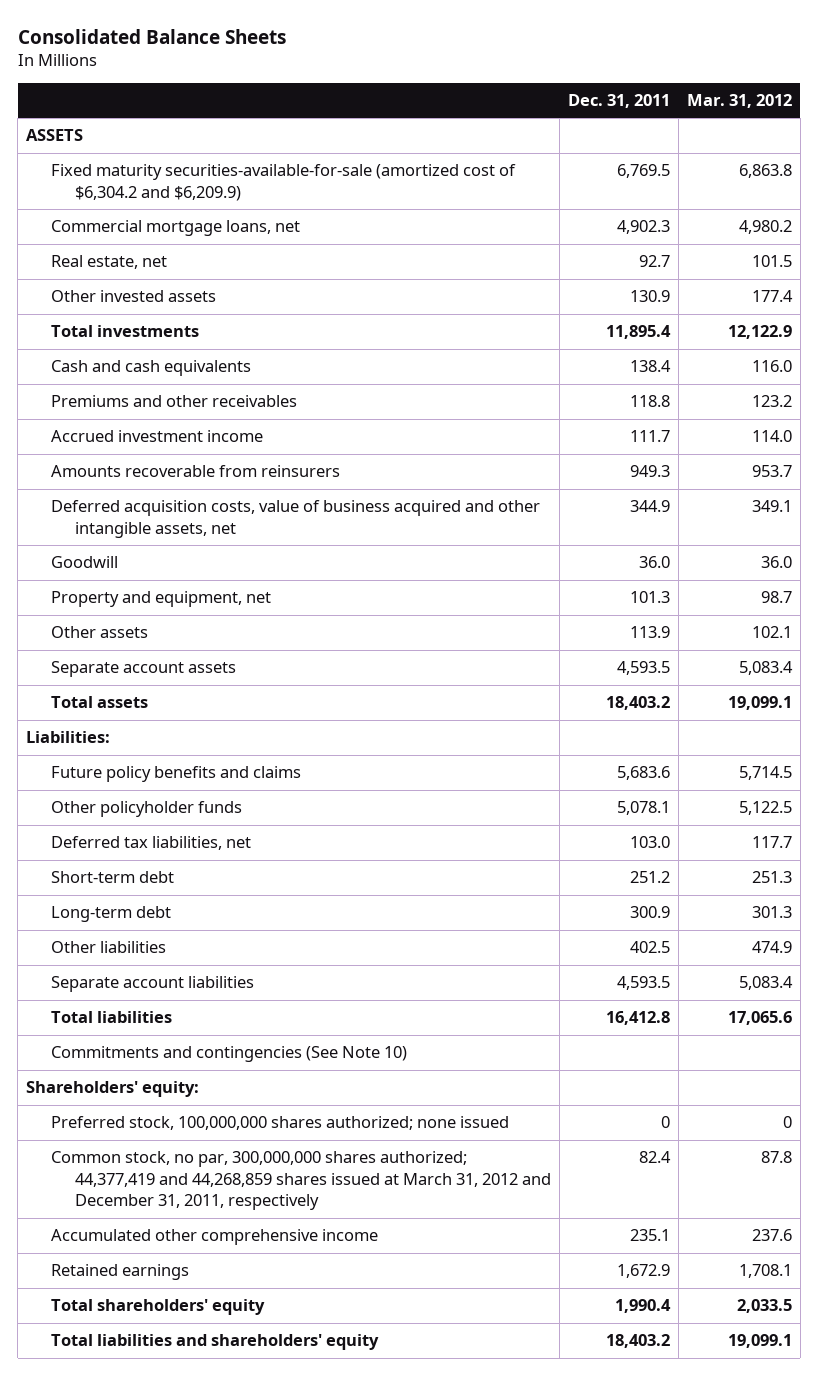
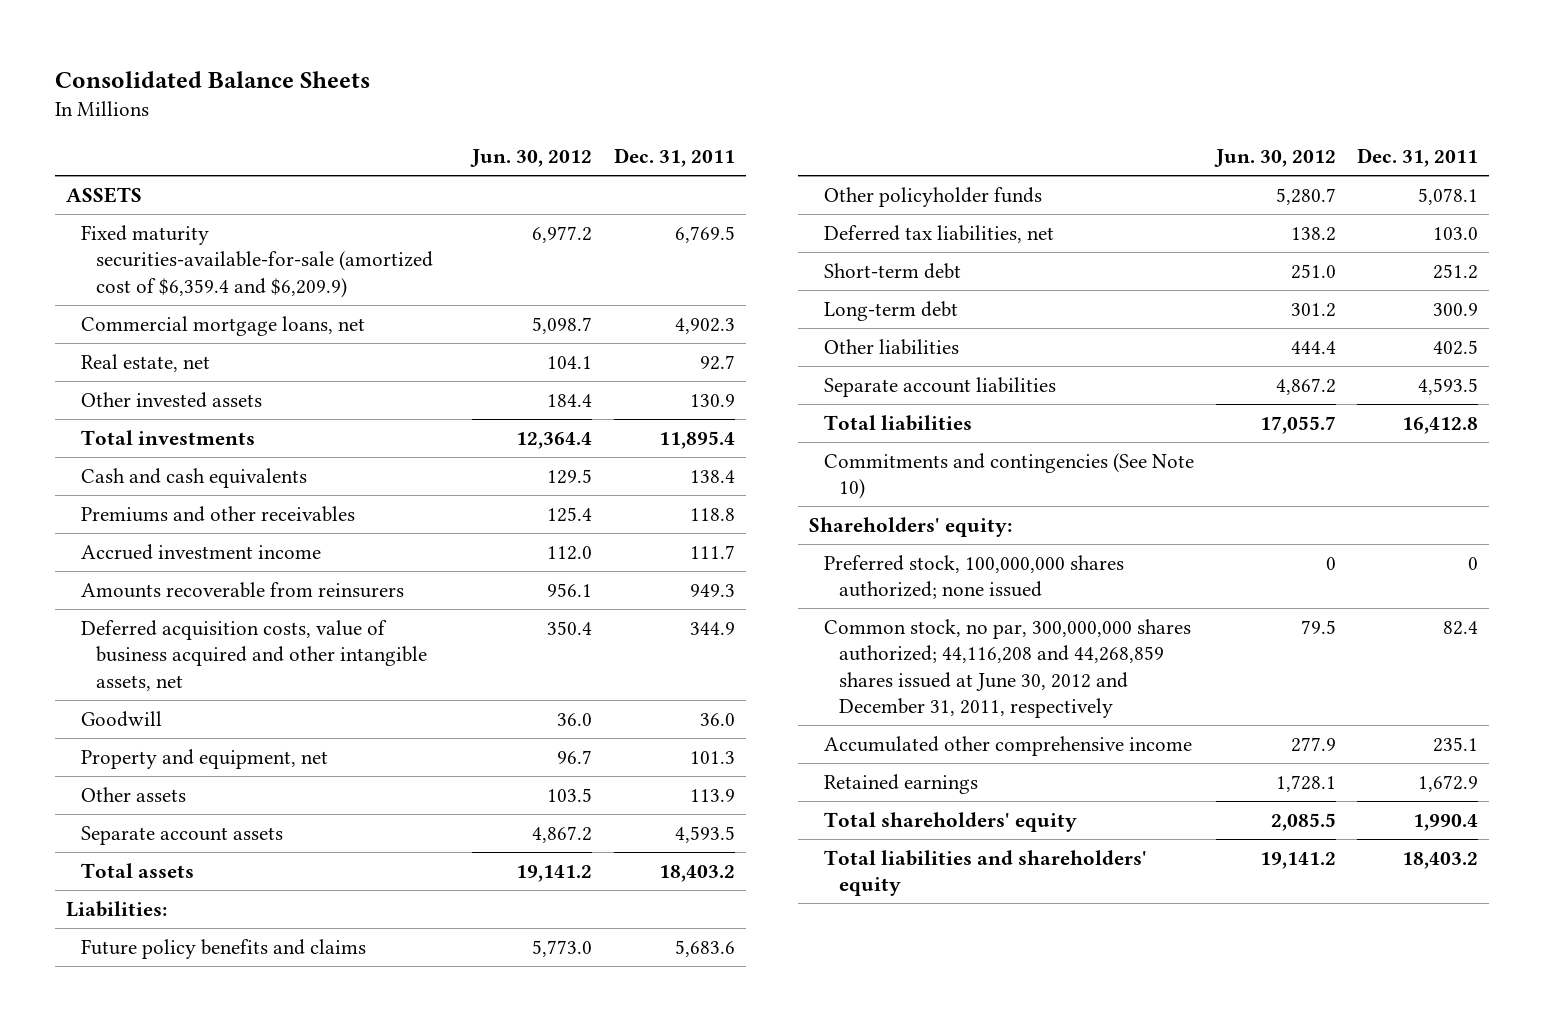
- | Dec. 31, 2011 | Mar. 31, 2012
+ | Jun. 30, 2012 | Dec. 31, 2011
- Fixed maturity securities-available-for-sale (amortized cost of $6,304.2 and $6,209.9) | 6,769.5 | 6,863.8
+ Fixed maturity securities-available-for-sale (amortized cost of $6,359.4 and $6,209.9) | 6,977.2 | 6,769.5
- Common stock, no par, 300,000,000 shares authorized; 44,377,419 and 44,268,859 shares issued at March 31, 2012 and December 31, 2011, respectively | 82.4 | 87.8
+ Common stock, no par, 300,000,000 shares authorized; 44,116,208 and 44,268,859 shares issued at June 30, 2012 and December 31, 2011, respectively | 79.5 | 82.4

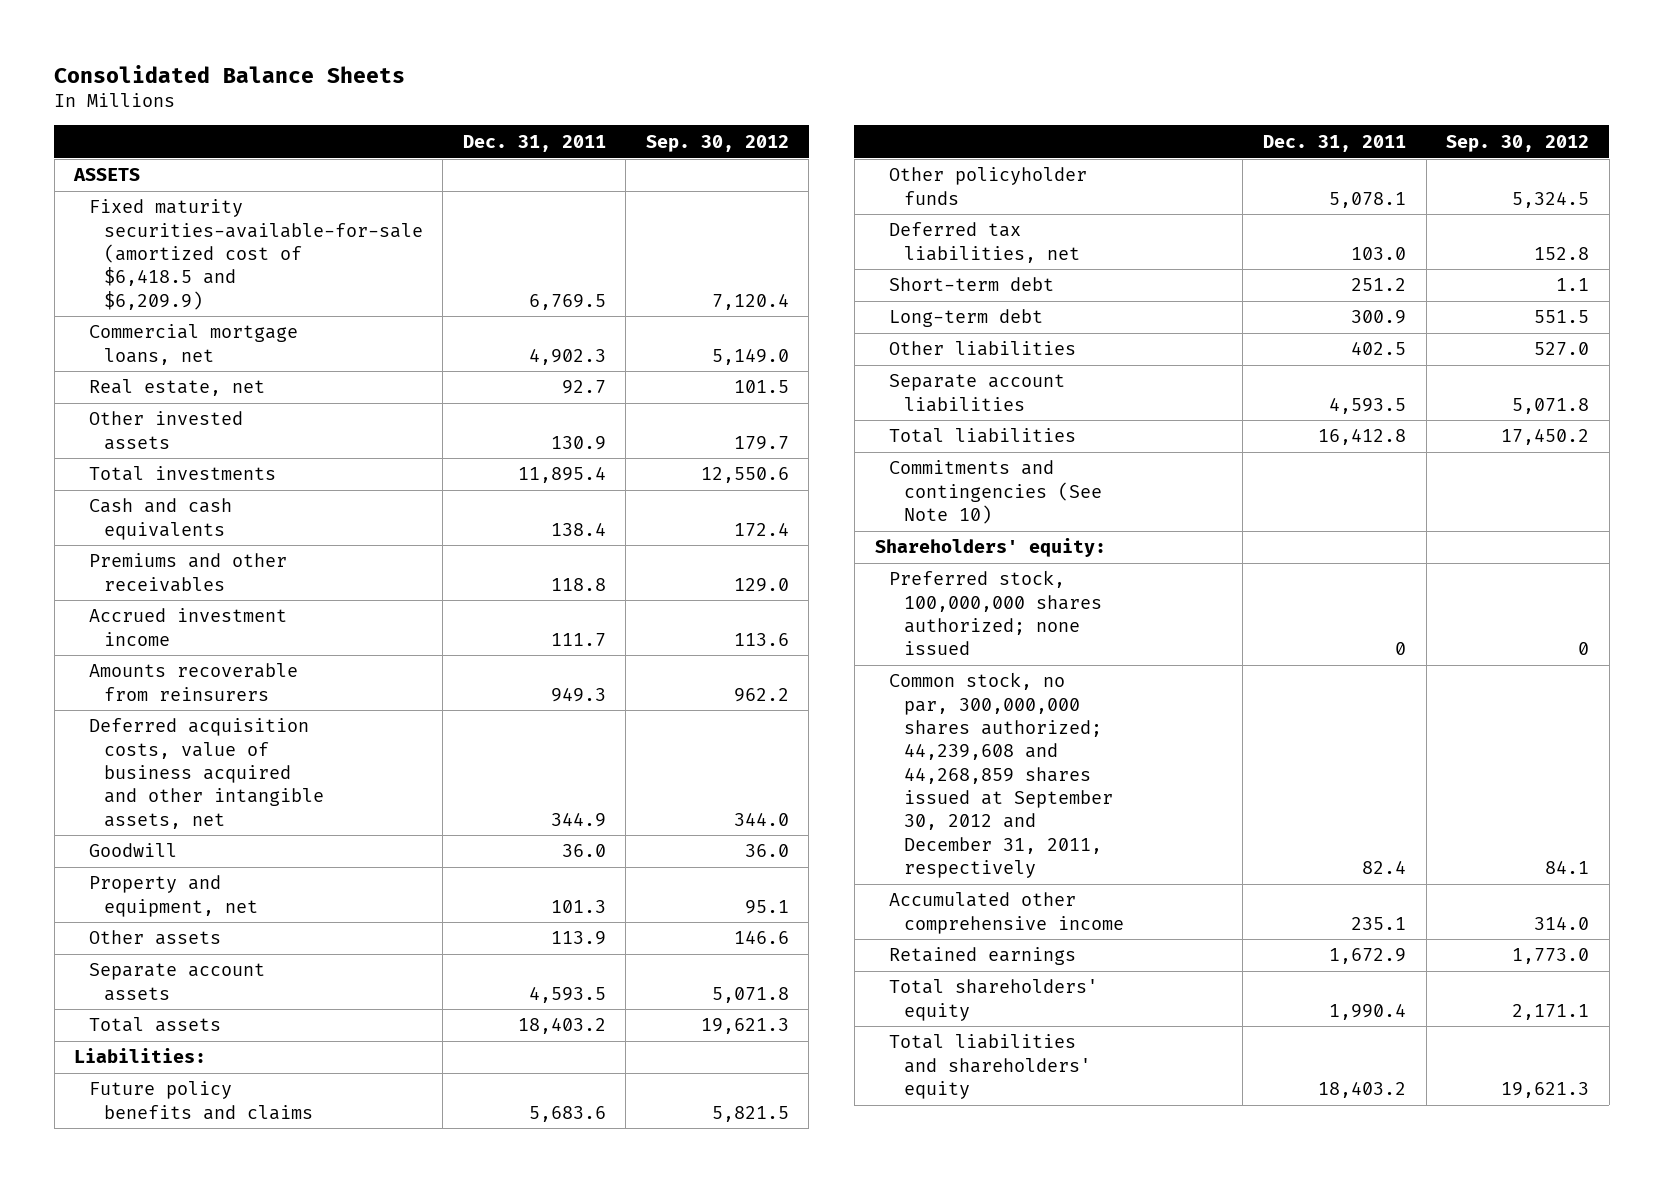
- | Jun. 30, 2012 | Dec. 31, 2011
+ | Dec. 31, 2011 | Sep. 30, 2012
- Fixed maturity securities-available-for-sale (amortized cost of $6,359.4 and $6,209.9) | 6,977.2 | 6,769.5
+ Fixed maturity securities-available-for-sale (amortized cost of $6,418.5 and $6,209.9) | 6,769.5 | 7,120.4
- Common stock, no par, 300,000,000 shares authorized; 44,116,208 and 44,268,859 shares issued at June 30, 2012 and December 31, 2011, respectively | 79.5 | 82.4
+ Common stock, no par, 300,000,000 shares authorized; 44,239,608 and 44,268,859 shares issued at September 30, 2012 and December 31, 2011, respectively | 82.4 | 84.1

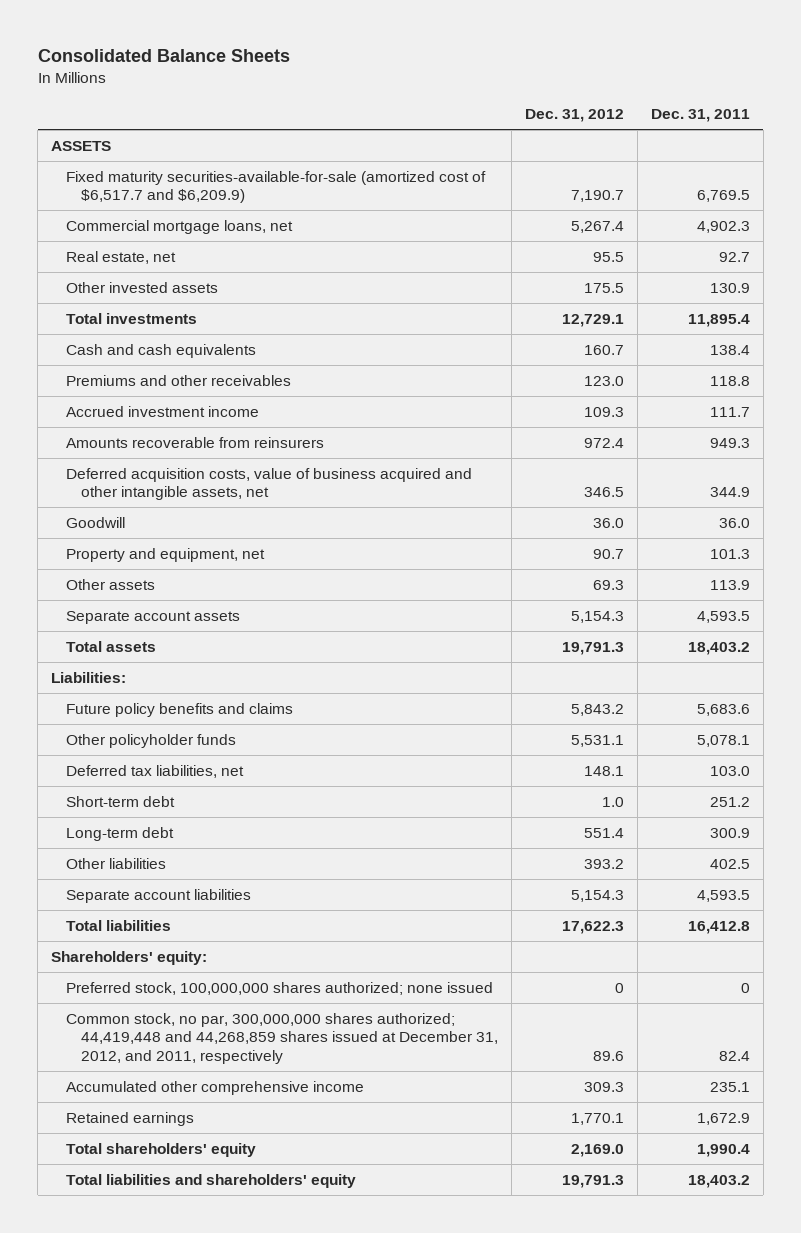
- | Dec. 31, 2011 | Sep. 30, 2012
+ | Dec. 31, 2012 | Dec. 31, 2011
- Fixed maturity securities-available-for-sale (amortized cost of $6,418.5 and $6,209.9) | 6,769.5 | 7,120.4
+ Fixed maturity securities-available-for-sale (amortized cost of $6,517.7 and $6,209.9) | 7,190.7 | 6,769.5
- Commitments and contingencies (See Note 10)
- Common stock, no par, 300,000,000 shares authorized; 44,239,608 and 44,268,859 shares issued at September 30, 2012 and December 31, 2011, respectively | 82.4 | 84.1
+ Common stock, no par, 300,000,000 shares authorized; 44,419,448 and 44,268,859 shares issued at December 31, 2012, and 2011, respectively | 89.6 | 82.4

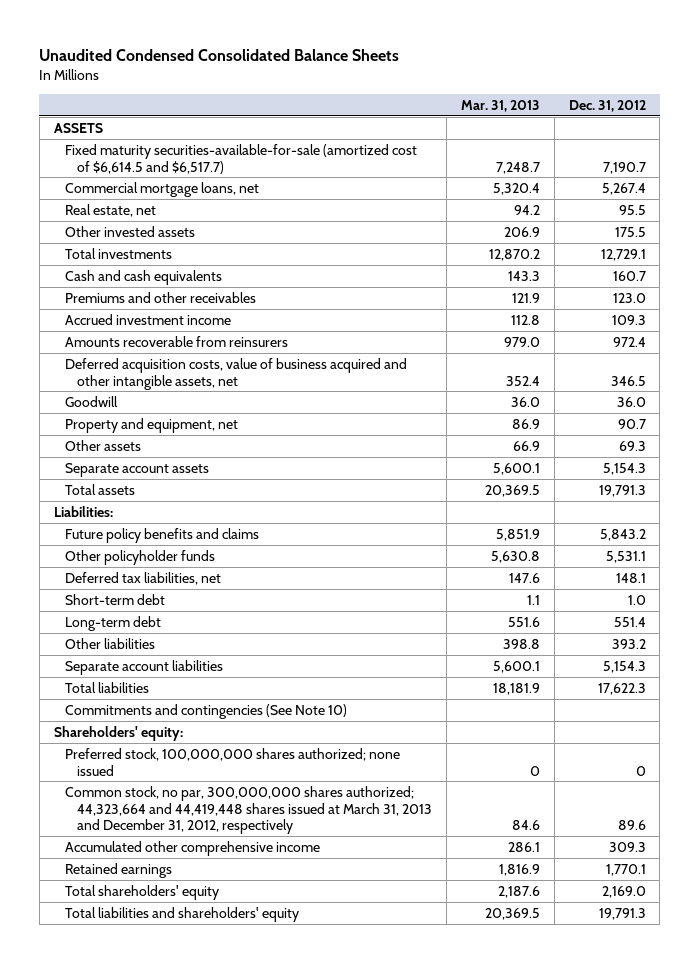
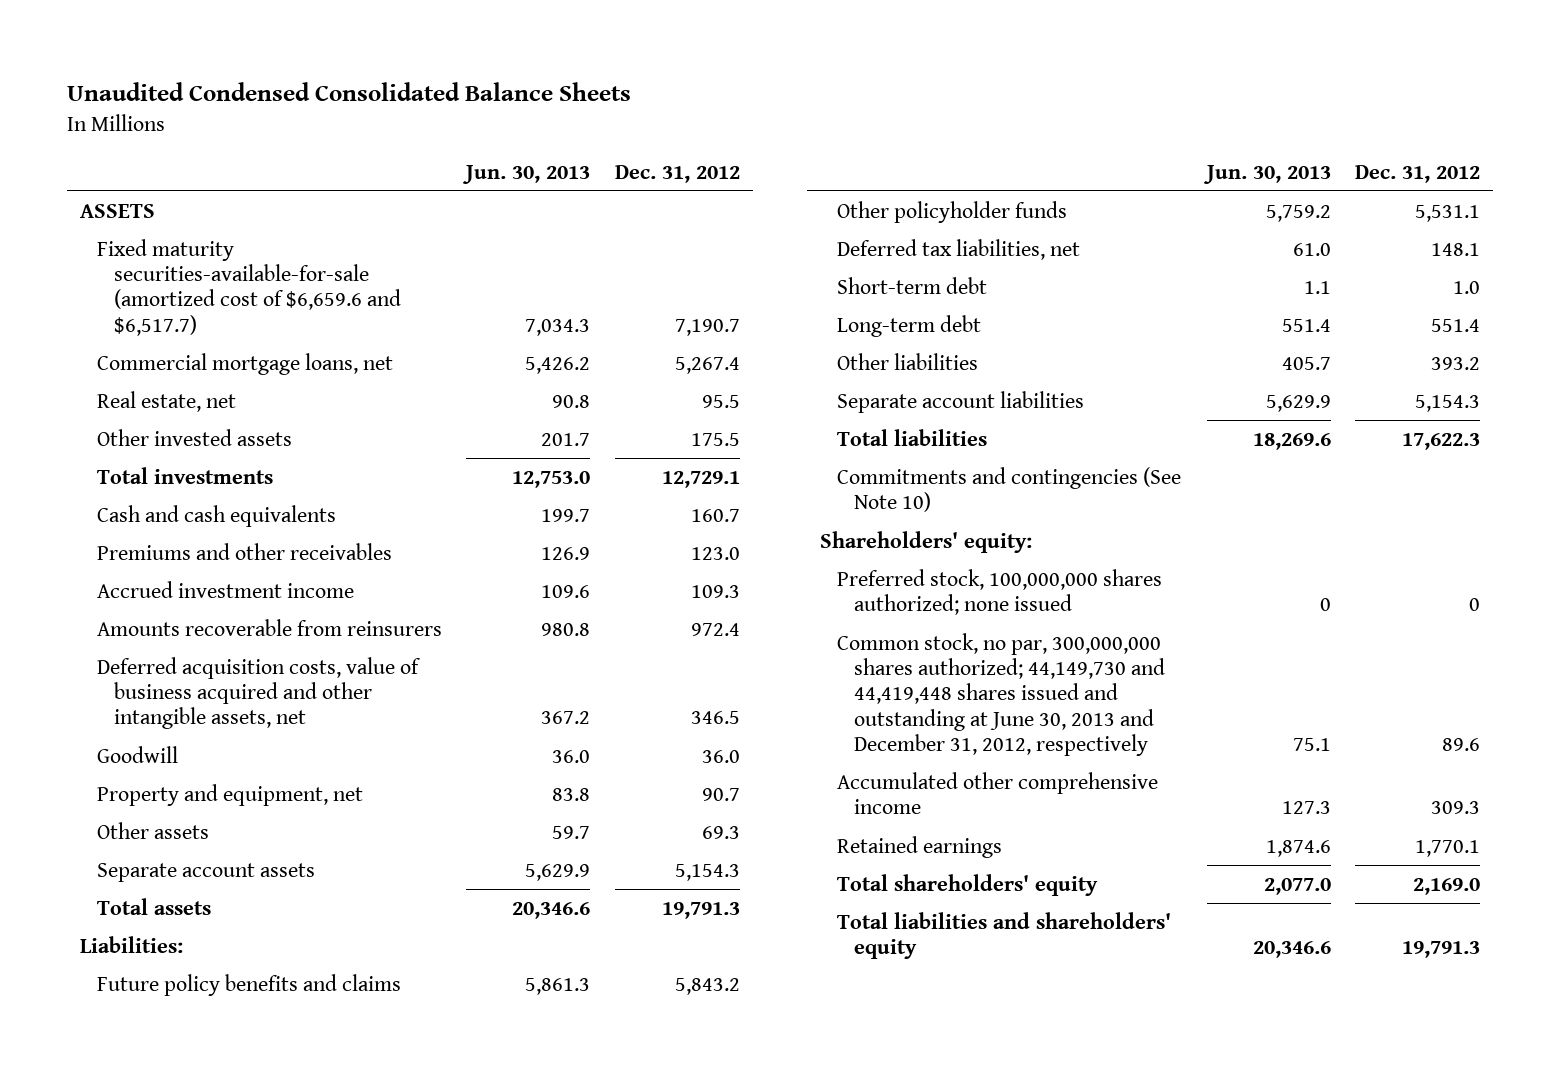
- | Mar. 31, 2013 | Dec. 31, 2012
+ | Jun. 30, 2013 | Dec. 31, 2012
- Fixed maturity securities-available-for-sale (amortized cost of $6,614.5 and $6,517.7) | 7,248.7 | 7,190.7
+ Fixed maturity securities-available-for-sale (amortized cost of $6,659.6 and $6,517.7) | 7,034.3 | 7,190.7
- Common stock, no par, 300,000,000 shares authorized; 44,323,664 and 44,419,448 shares issued at March 31, 2013 and December 31, 2012, respectively | 84.6 | 89.6
+ Common stock, no par, 300,000,000 shares authorized; 44,149,730 and 44,419,448 shares issued and outstanding at June 30, 2013 and December 31, 2012, respectively | 75.1 | 89.6

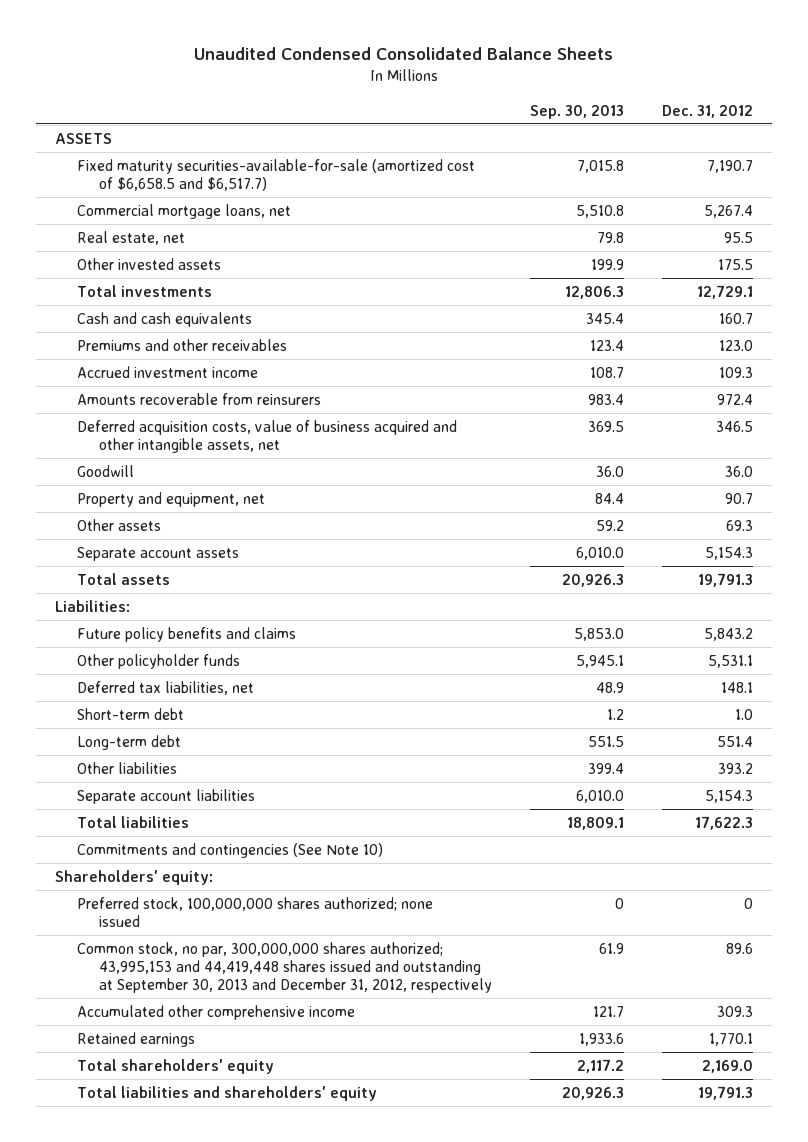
- | Jun. 30, 2013 | Dec. 31, 2012
+ | Sep. 30, 2013 | Dec. 31, 2012
- Fixed maturity securities-available-for-sale (amortized cost of $6,659.6 and $6,517.7) | 7,034.3 | 7,190.7
+ Fixed maturity securities-available-for-sale (amortized cost of $6,658.5 and $6,517.7) | 7,015.8 | 7,190.7
- Common stock, no par, 300,000,000 shares authorized; 44,149,730 and 44,419,448 shares issued and outstanding at June 30, 2013 and December 31, 2012, respectively | 75.1 | 89.6
+ Common stock, no par, 300,000,000 shares authorized; 43,995,153 and 44,419,448 shares issued and outstanding at September 30, 2013 and December 31, 2012, respectively | 61.9 | 89.6

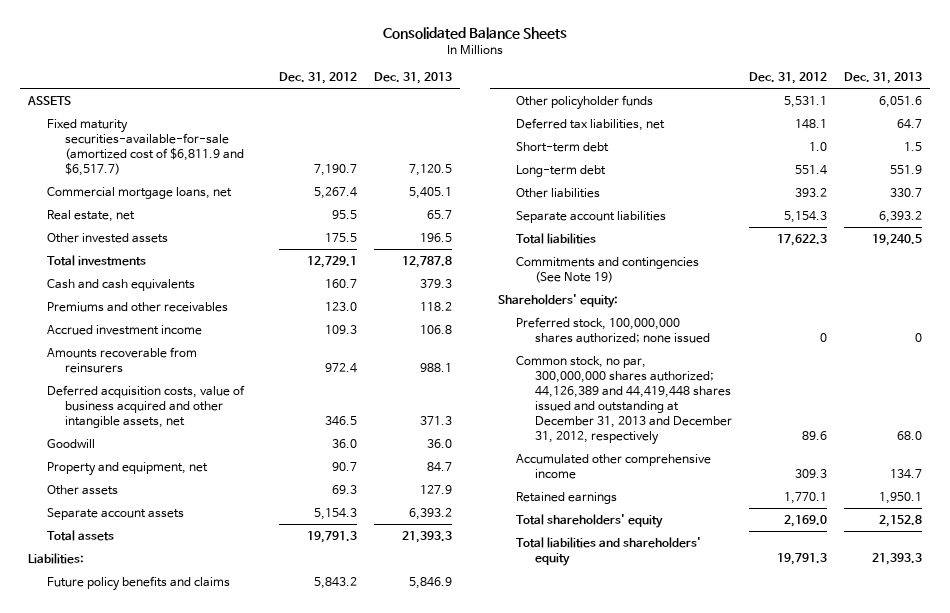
- Unaudited Condensed Consolidated Balance Sheets
+ Consolidated Balance Sheets
- | Sep. 30, 2013 | Dec. 31, 2012
+ | Dec. 31, 2012 | Dec. 31, 2013
- Fixed maturity securities-available-for-sale (amortized cost of $6,658.5 and $6,517.7) | 7,015.8 | 7,190.7
+ Fixed maturity securities-available-for-sale (amortized cost of $6,811.9 and $6,517.7) | 7,190.7 | 7,120.5
- Commitments and contingencies (See Note 10)
+ Commitments and contingencies (See Note 19)
- Common stock, no par, 300,000,000 shares authorized; 43,995,153 and 44,419,448 shares issued and outstanding at September 30, 2013 and December 31, 2012, respectively | 61.9 | 89.6
+ Common stock, no par, 300,000,000 shares authorized; 44,126,389 and 44,419,448 shares issued and outstanding at December 31, 2013 and December 31, 2012, respectively | 89.6 | 68.0

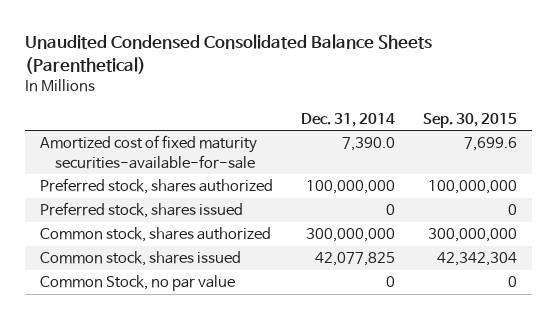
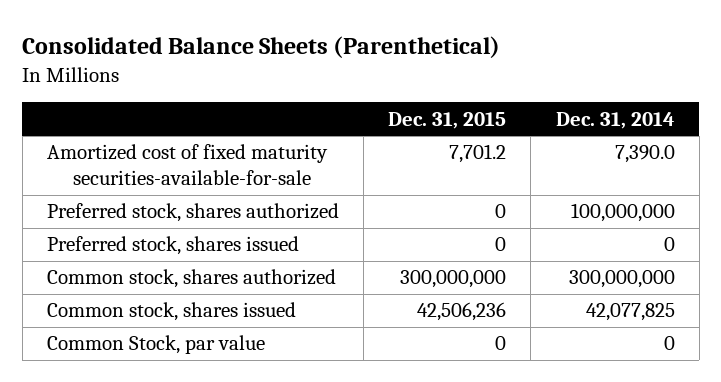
- Unaudited Condensed Consolidated Balance Sheets (Parenthetical)
+ Consolidated Balance Sheets (Parenthetical)
- | Dec. 31, 2014 | Sep. 30, 2015
+ | Dec. 31, 2015 | Dec. 31, 2014
- Common Stock, no par value | 0 | 0
+ Common Stock, par value | 0 | 0

